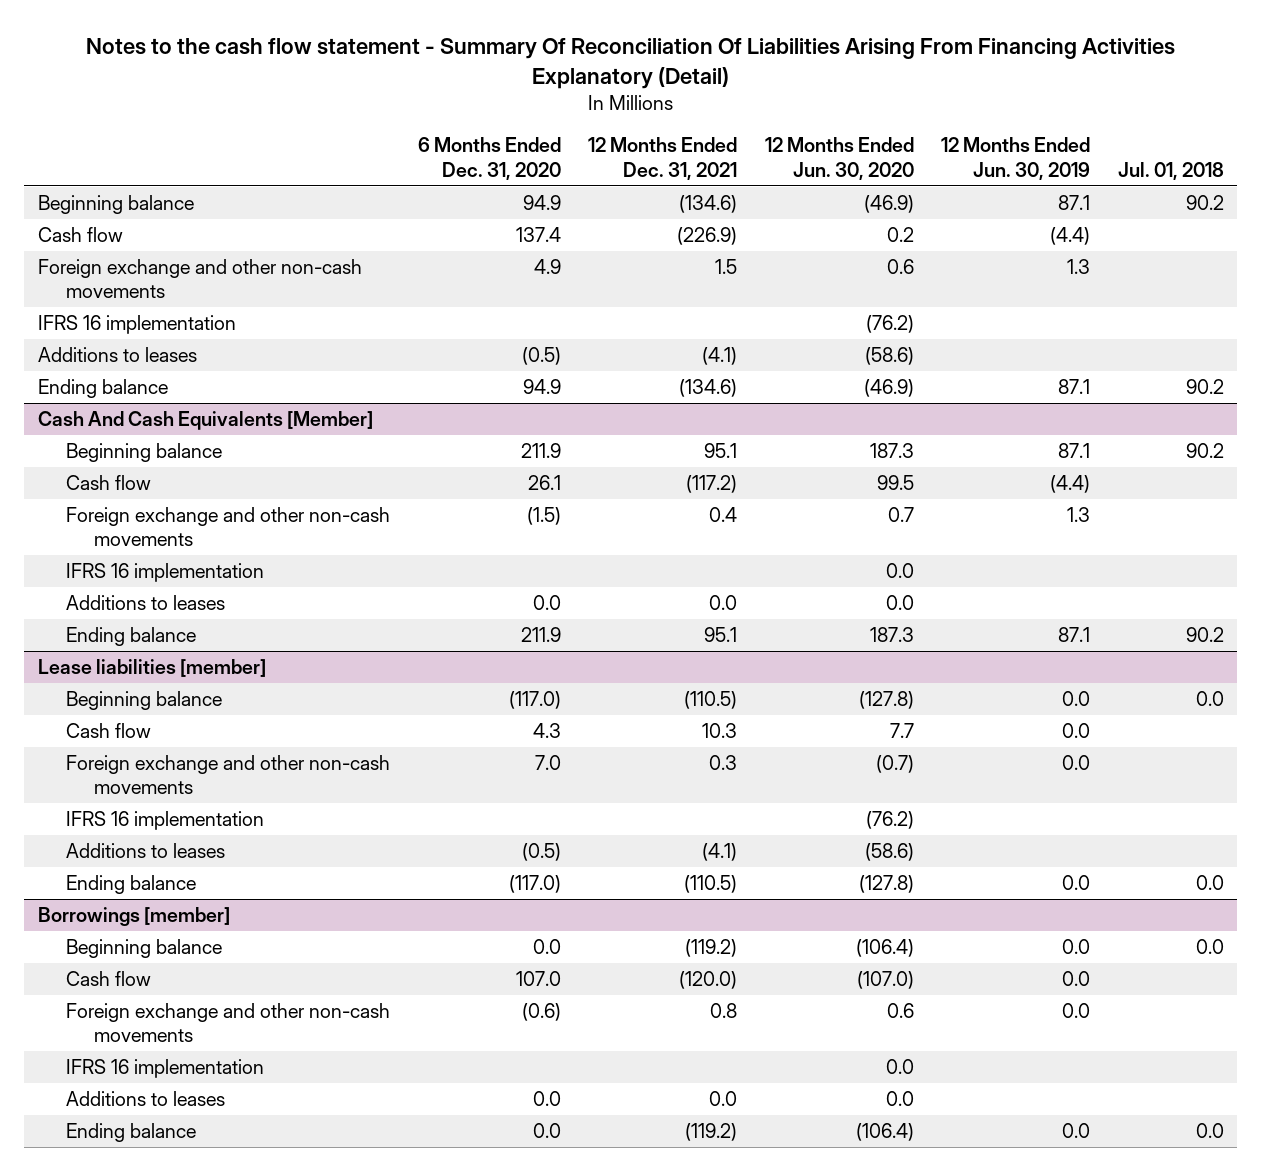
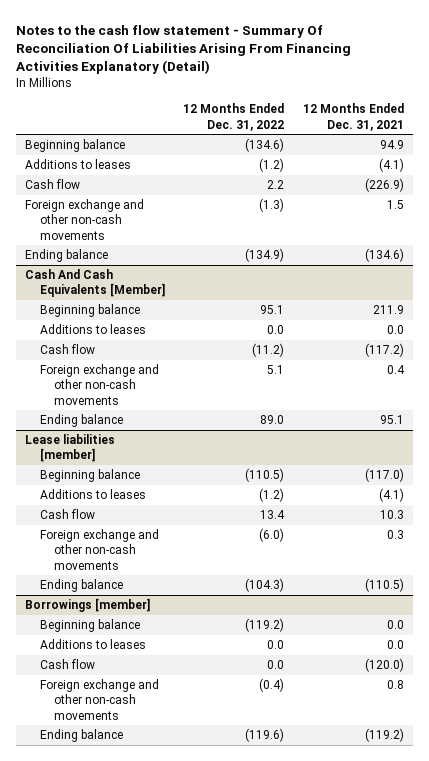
- | 6 Months Ended Dec. 31, 2020 | 12 Months Ended Dec. 31, 2021 | 12 Months Ended Jun. 30, 2020 | 12 Months Ended Jun. 30, 2019 | Jul. 01, 2018
+ | 12 Months Ended Dec. 31, 2022 | 12 Months Ended Dec. 31, 2021
- Beginning balance | 94.9 | (134.6) | (46.9) | 87.1 | 90.2
+ Beginning balance | (134.6) | 94.9
moved up: Additions to leases | (1.2) | (4.1)
- IFRS 16 implementation | | | (76.2) | |
@ Cash And Cash Equivalents [Member]
- Beginning balance | 211.9 | 95.1 | 187.3 | 87.1 | 90.2
+ Beginning balance | 95.1 | 211.9
moved up: Additions to leases | 0.0 | 0.0
- IFRS 16 implementation | | | 0.0 | |
@ Lease liabilities [member]
- Beginning balance | (117.0) | (110.5) | (127.8) | 0.0 | 0.0
+ Beginning balance | (110.5) | (117.0)
moved up: Additions to leases | (1.2) | (4.1)
- IFRS 16 implementation | | | (76.2) | |
@ Borrowings [member]
- Beginning balance | 0.0 | (119.2) | (106.4) | 0.0 | 0.0
+ Beginning balance | (119.2) | 0.0
moved up: Additions to leases | 0.0 | 0.0
- IFRS 16 implementation | | | 0.0 | |

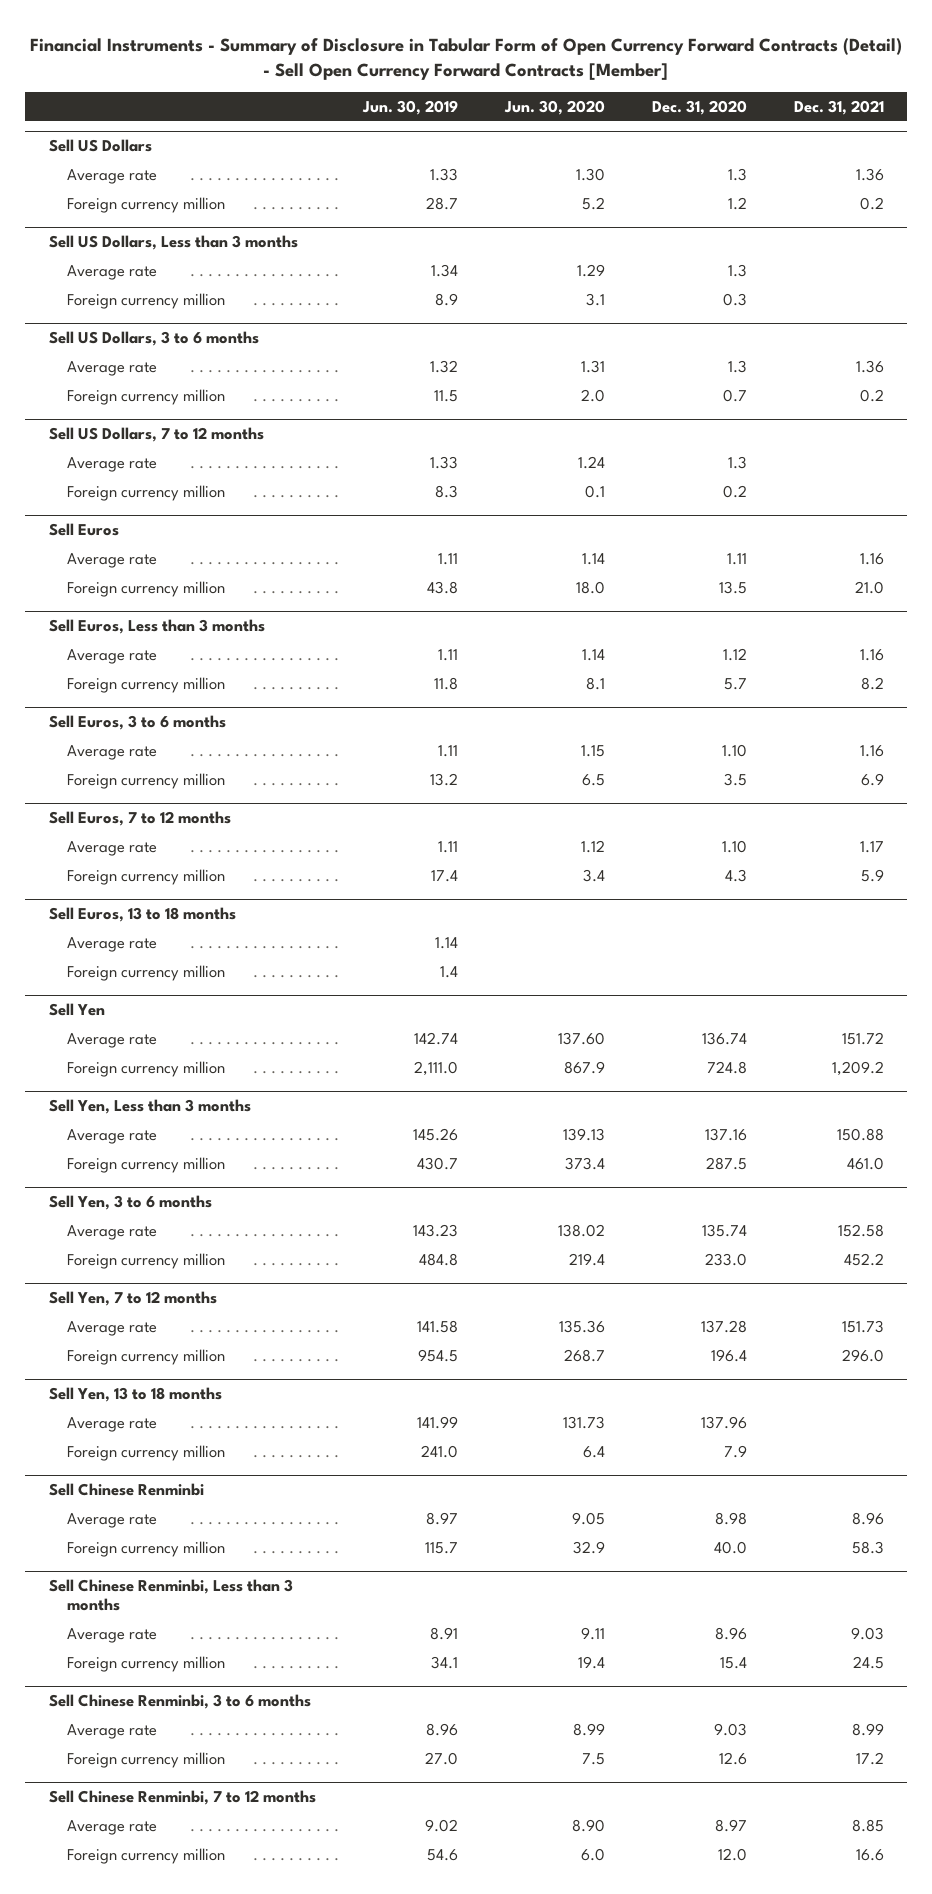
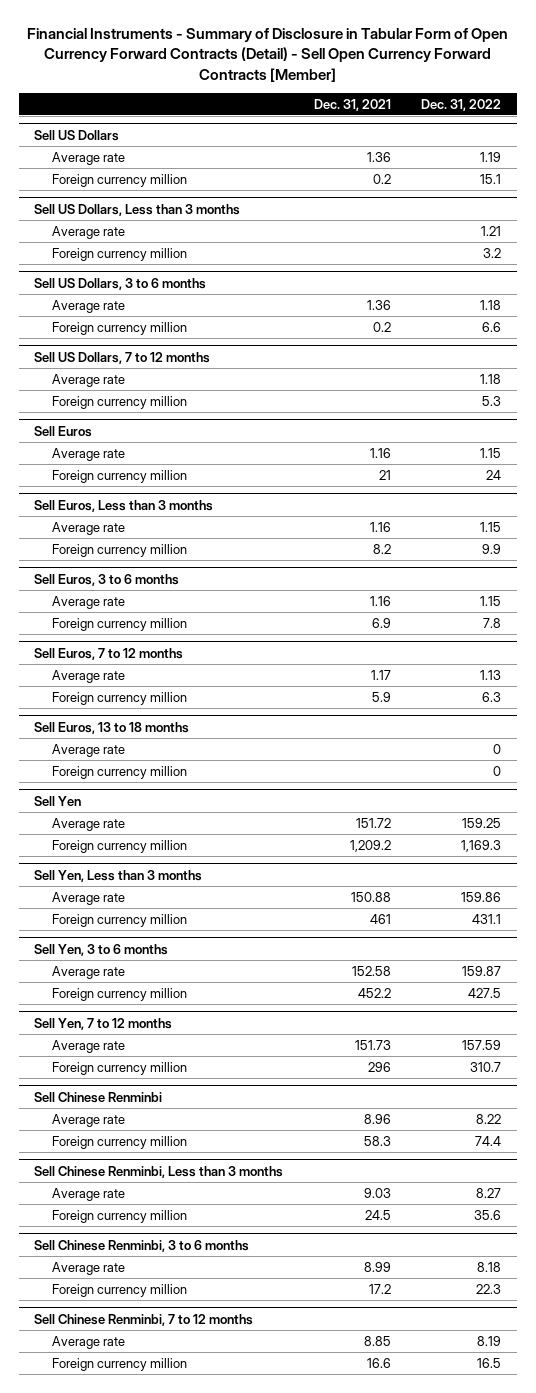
- | Jun. 30, 2019 | Jun. 30, 2020 | Dec. 31, 2020 | Dec. 31, 2021
+ | Dec. 31, 2021 | Dec. 31, 2022
@ Sell Euros
- Foreign currency million | 43.8 | 18.0 | 13.5 | 21.0
+ Foreign currency million | 21 | 24
@ Sell Yen, Less than 3 months
- Foreign currency million | 430.7 | 373.4 | 287.5 | 461.0
+ Foreign currency million | 461 | 431.1
@ Sell Yen, 7 to 12 months
- Foreign currency million | 954.5 | 268.7 | 196.4 | 296.0
- Sell Yen, 13 to 18 months
- Average rate | 141.99 | 131.73 | 137.96 |
- Foreign currency million | 241.0 | 6.4 | 7.9 |
@ Sell Yen, 7 to 12 months
+ Foreign currency million | 296 | 310.7

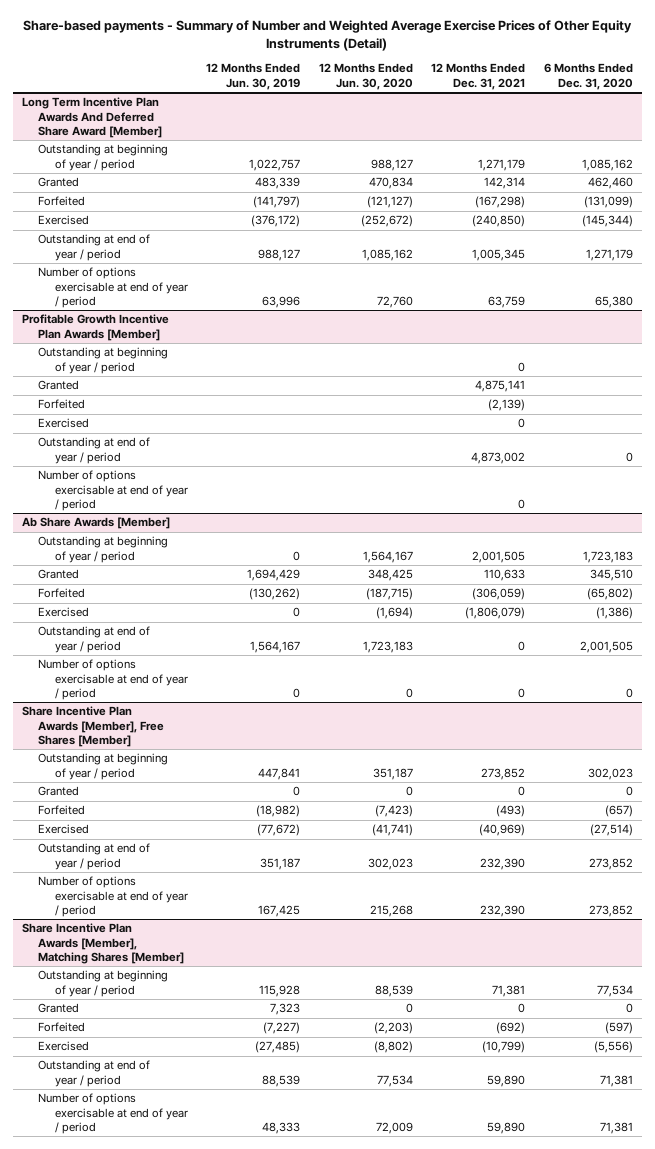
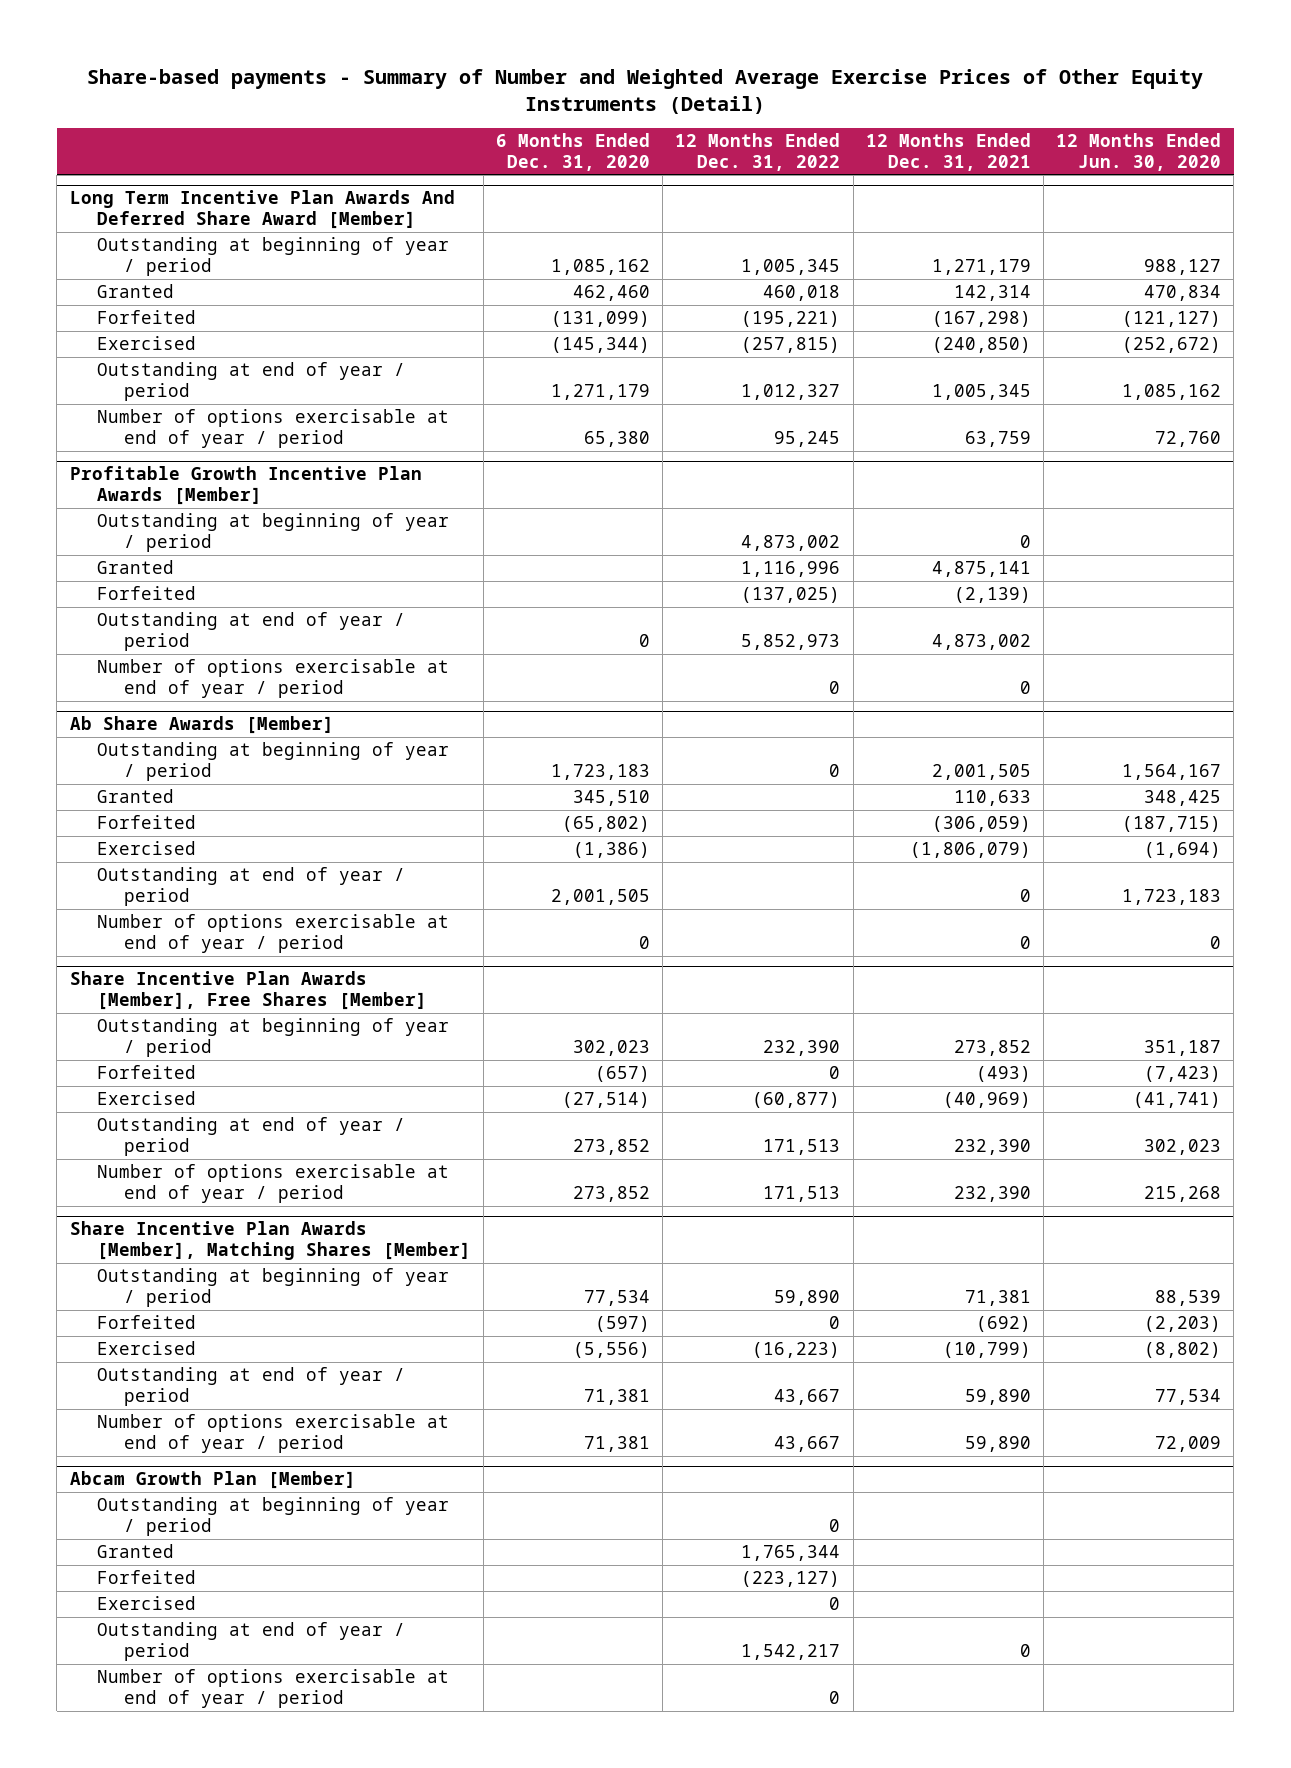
- | 12 Months Ended Jun. 30, 2019 | 12 Months Ended Jun. 30, 2020 | 12 Months Ended Dec. 31, 2021 | 6 Months Ended Dec. 31, 2020
+ | 6 Months Ended Dec. 31, 2020 | 12 Months Ended Dec. 31, 2022 | 12 Months Ended Dec. 31, 2021 | 12 Months Ended Jun. 30, 2020
@ Profitable Growth Incentive Plan Awards [Member]
- Exercised | | | 0 |
@ Share Incentive Plan Awards [Member], Free Shares [Member]
- Granted | 0 | 0 | 0 | 0
@ Share Incentive Plan Awards [Member], Matching Shares [Member]
- Granted | 7,323 | 0 | 0 | 0
+ Abcam Growth Plan [Member]
+ Outstanding at beginning of year / period | | 0 | |
+ Granted | | 1,765,344 | |
+ Forfeited | | (223,127) | |
+ Exercised | | 0 | |
+ Outstanding at end of year / period | | 1,542,217 | 0 |
+ Number of options exercisable at end of year / period | | 0 | |

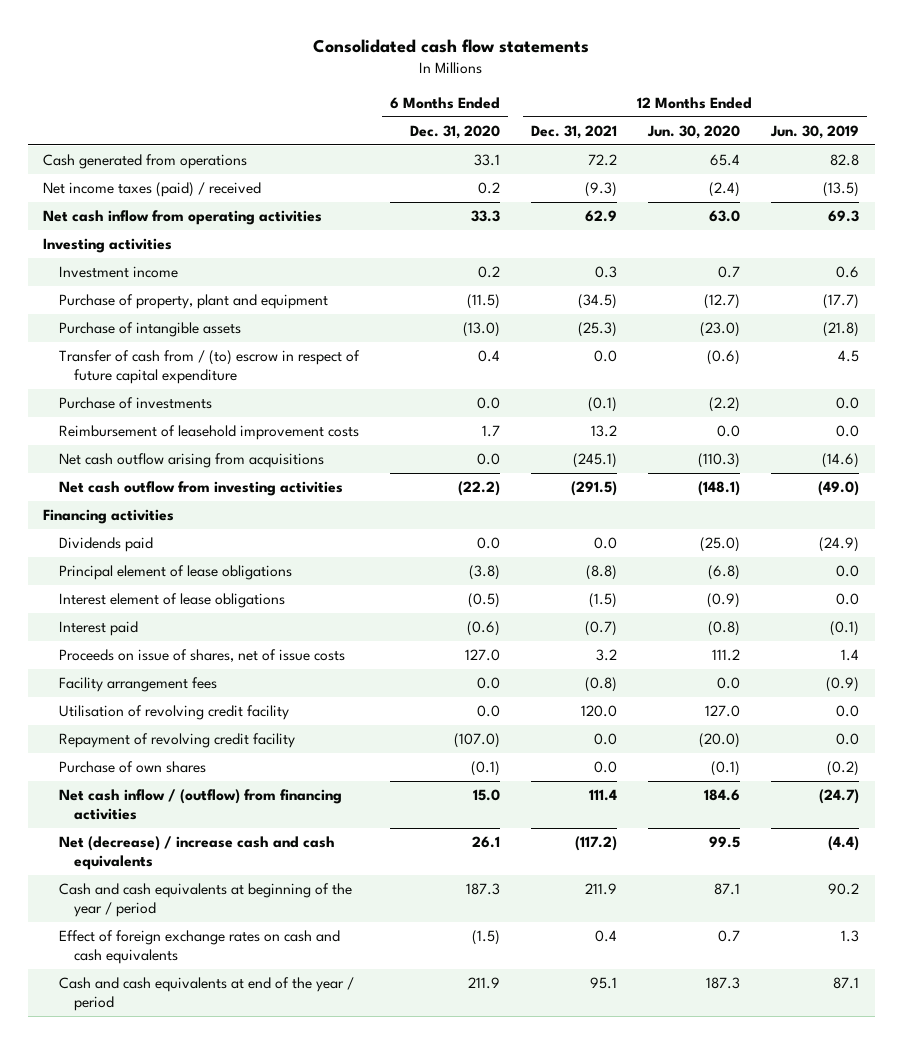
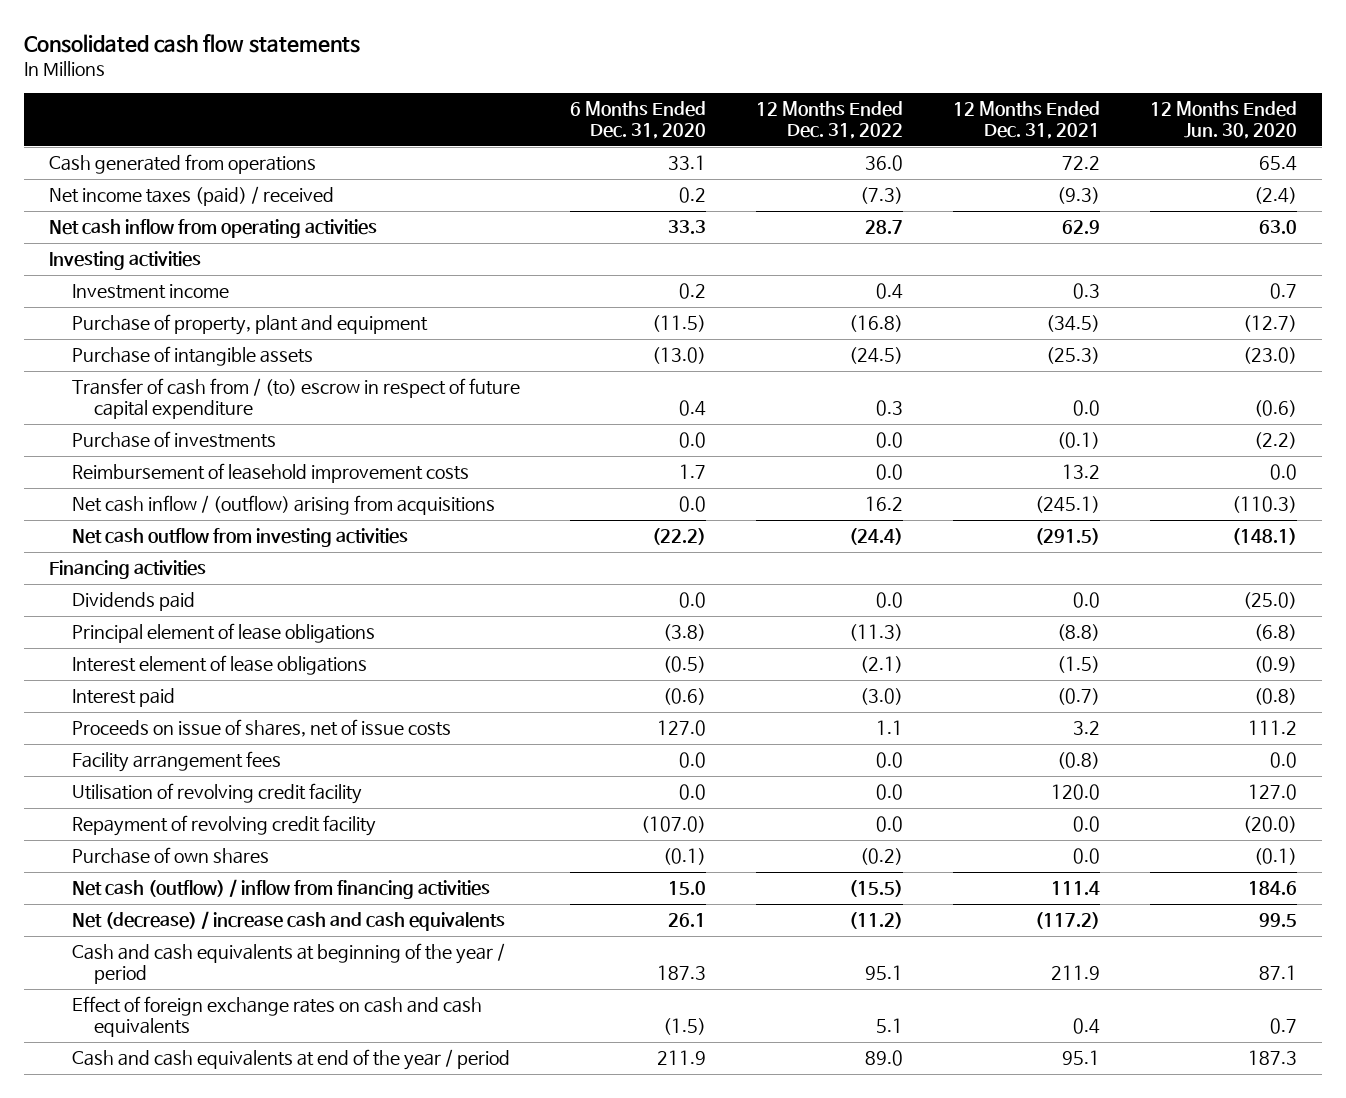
- | 6 Months Ended Dec. 31, 2020 | 12 Months Ended Dec. 31, 2021 | 12 Months Ended Jun. 30, 2020 | 12 Months Ended Jun. 30, 2019
+ | 6 Months Ended Dec. 31, 2020 | 12 Months Ended Dec. 31, 2022 | 12 Months Ended Dec. 31, 2021 | 12 Months Ended Jun. 30, 2020
- Net cash outflow arising from acquisitions | 0.0 | (245.1) | (110.3) | (14.6)
+ Net cash inflow / (outflow) arising from acquisitions | 0.0 | 16.2 | (245.1) | (110.3)
- Net cash inflow / (outflow) from financing activities | 15.0 | 111.4 | 184.6 | (24.7)
+ Net cash (outflow) / inflow from financing activities | 15.0 | (15.5) | 111.4 | 184.6

